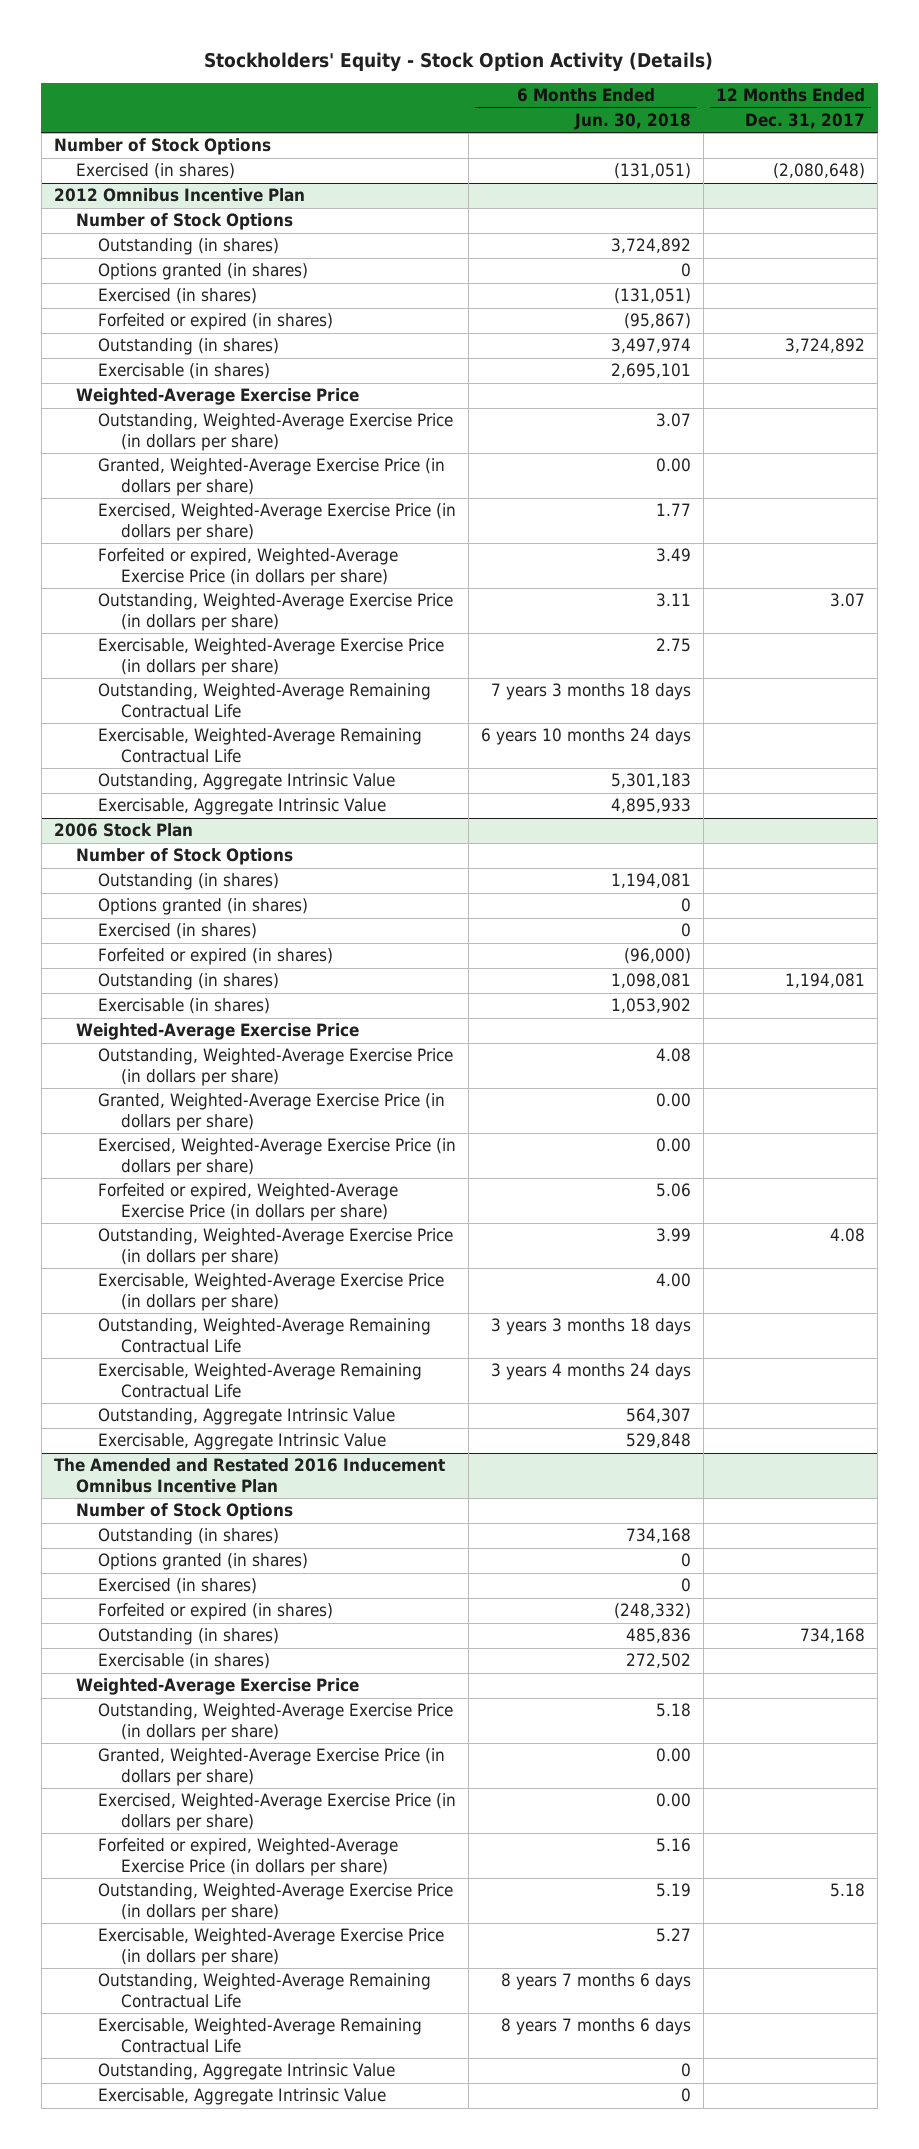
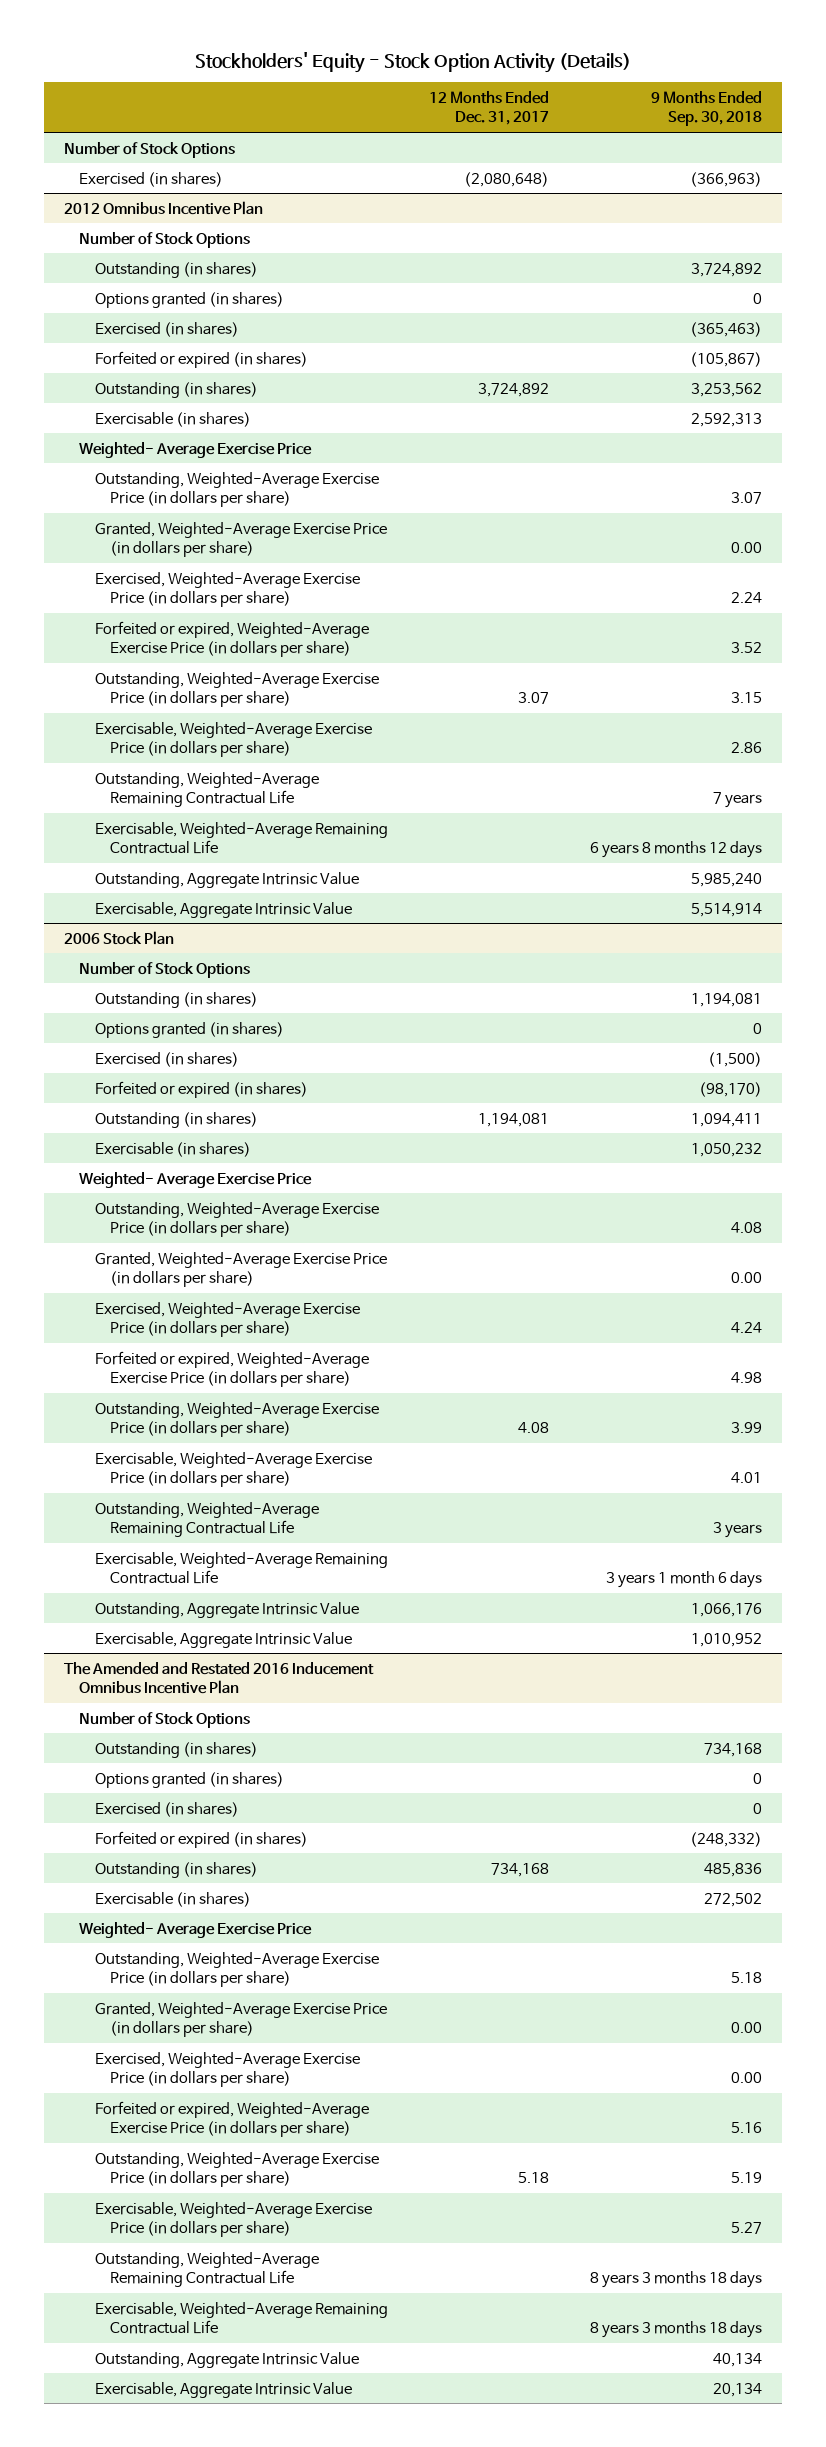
- | 6 Months Ended Jun. 30, 2018 | 12 Months Ended Dec. 31, 2017
+ | 12 Months Ended Dec. 31, 2017 | 9 Months Ended Sep. 30, 2018
@ 2012 Omnibus Incentive Plan
- Weighted-Average Exercise Price
+ Weighted- Average Exercise Price
@ 2006 Stock Plan
- Weighted-Average Exercise Price
+ Weighted- Average Exercise Price
@ The Amended and Restated 2016 Inducement Omnibus Incentive Plan
- Weighted-Average Exercise Price
+ Weighted- Average Exercise Price

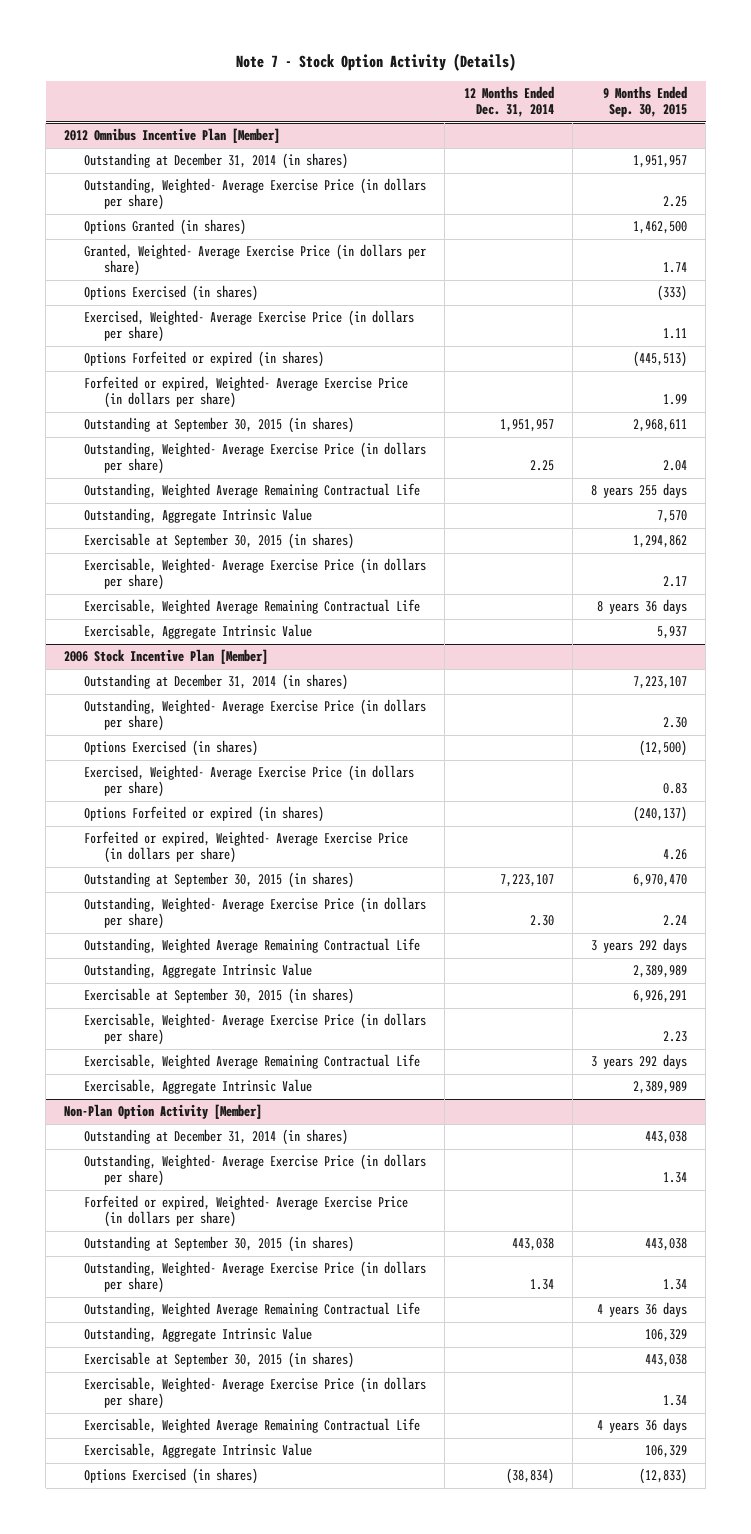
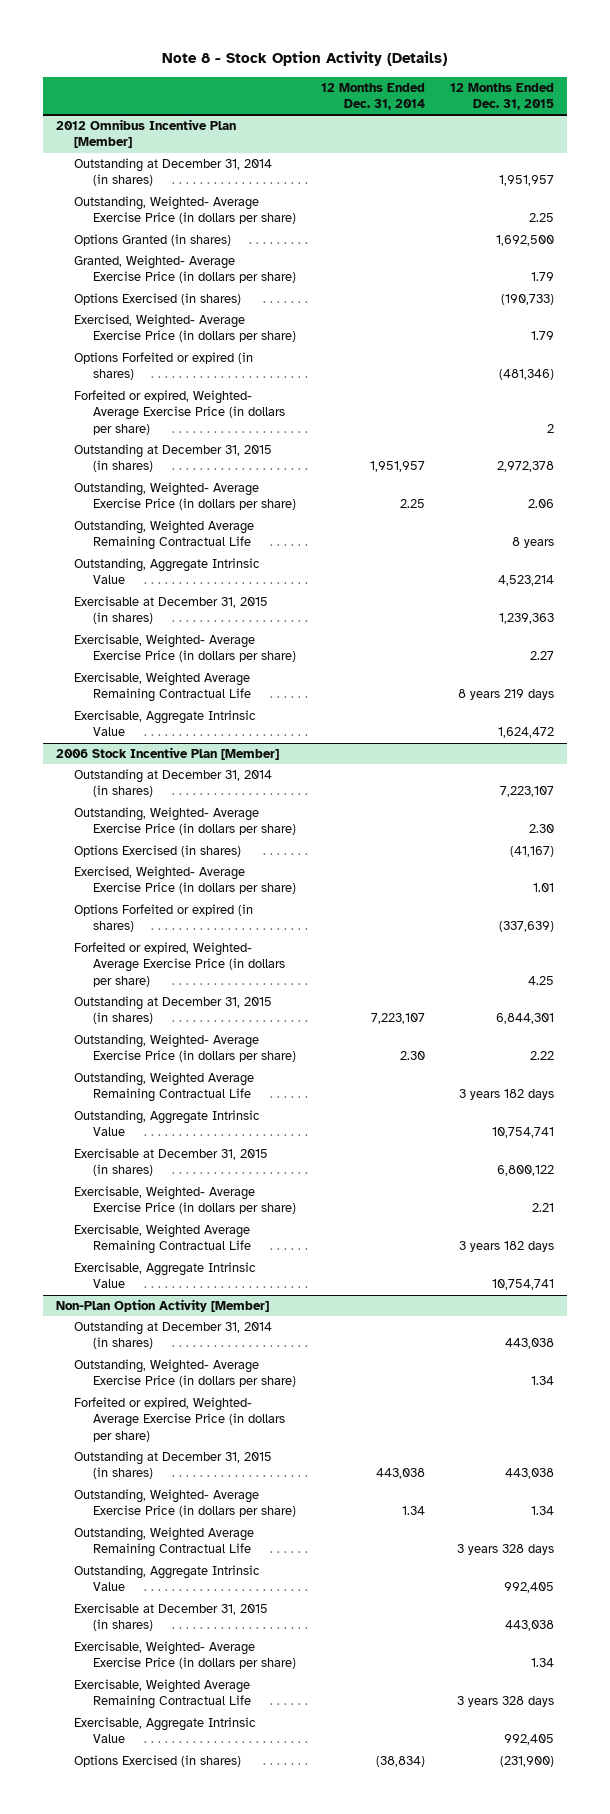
- Note 7 - Stock Option Activity (Details)
+ Note 8 - Stock Option Activity (Details)
- | 12 Months Ended Dec. 31, 2014 | 9 Months Ended Sep. 30, 2015
+ | 12 Months Ended Dec. 31, 2014 | 12 Months Ended Dec. 31, 2015
@ 2012 Omnibus Incentive Plan [Member]
- Outstanding at September 30, 2015 (in shares) | 1,951,957 | 2,968,611
+ Outstanding at December 31, 2015 (in shares) | 1,951,957 | 2,972,378
- Exercisable at September 30, 2015 (in shares) | | 1,294,862
+ Exercisable at December 31, 2015 (in shares) | | 1,239,363
@ 2006 Stock Incentive Plan [Member]
- Outstanding at September 30, 2015 (in shares) | 7,223,107 | 6,970,470
+ Outstanding at December 31, 2015 (in shares) | 7,223,107 | 6,844,301
- Exercisable at September 30, 2015 (in shares) | | 6,926,291
+ Exercisable at December 31, 2015 (in shares) | | 6,800,122
@ Non-Plan Option Activity [Member]
- Outstanding at September 30, 2015 (in shares) | 443,038 | 443,038
+ Outstanding at December 31, 2015 (in shares) | 443,038 | 443,038
- Exercisable at September 30, 2015 (in shares) | | 443,038
+ Exercisable at December 31, 2015 (in shares) | | 443,038

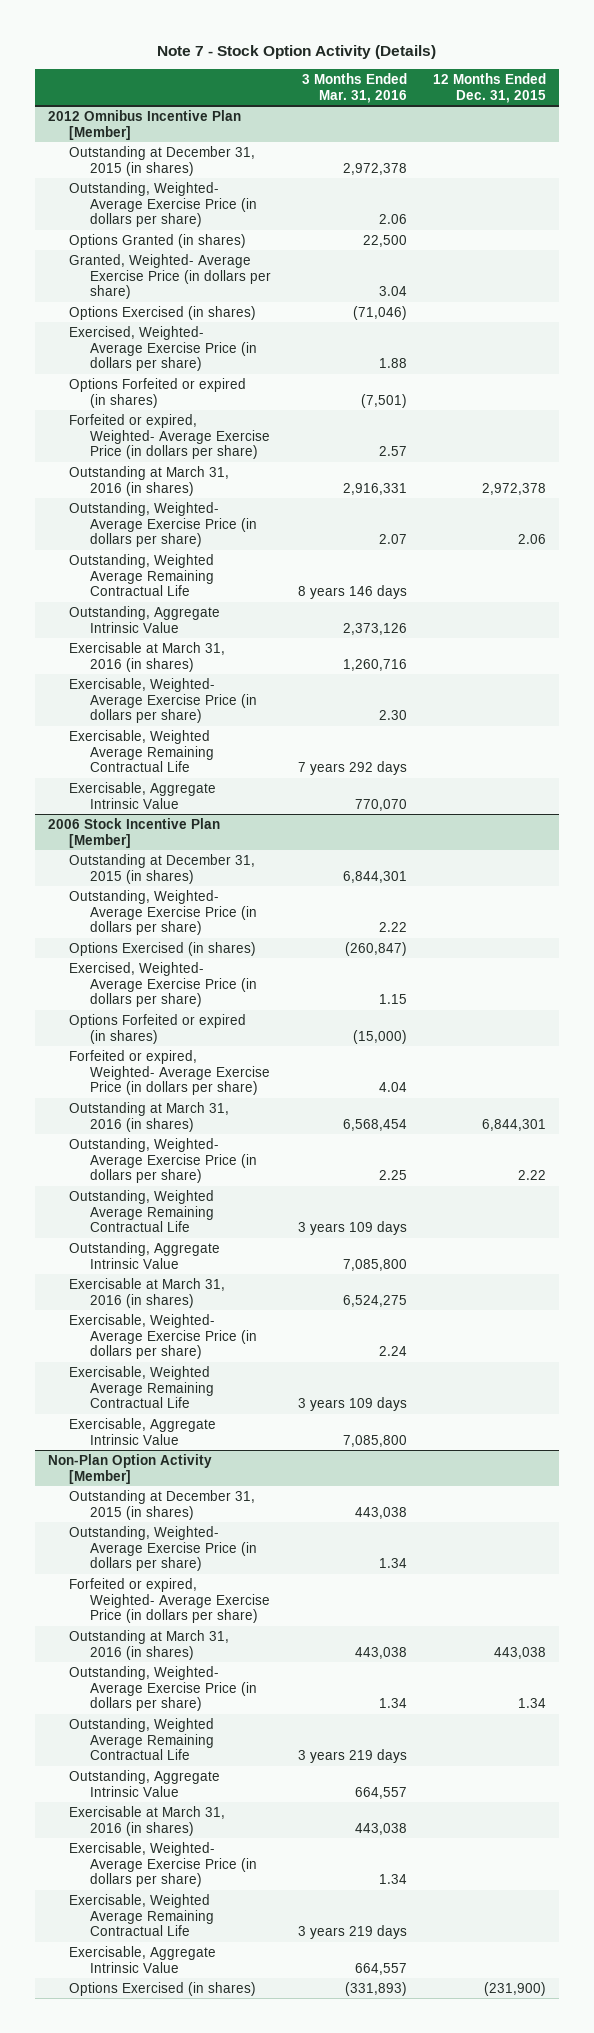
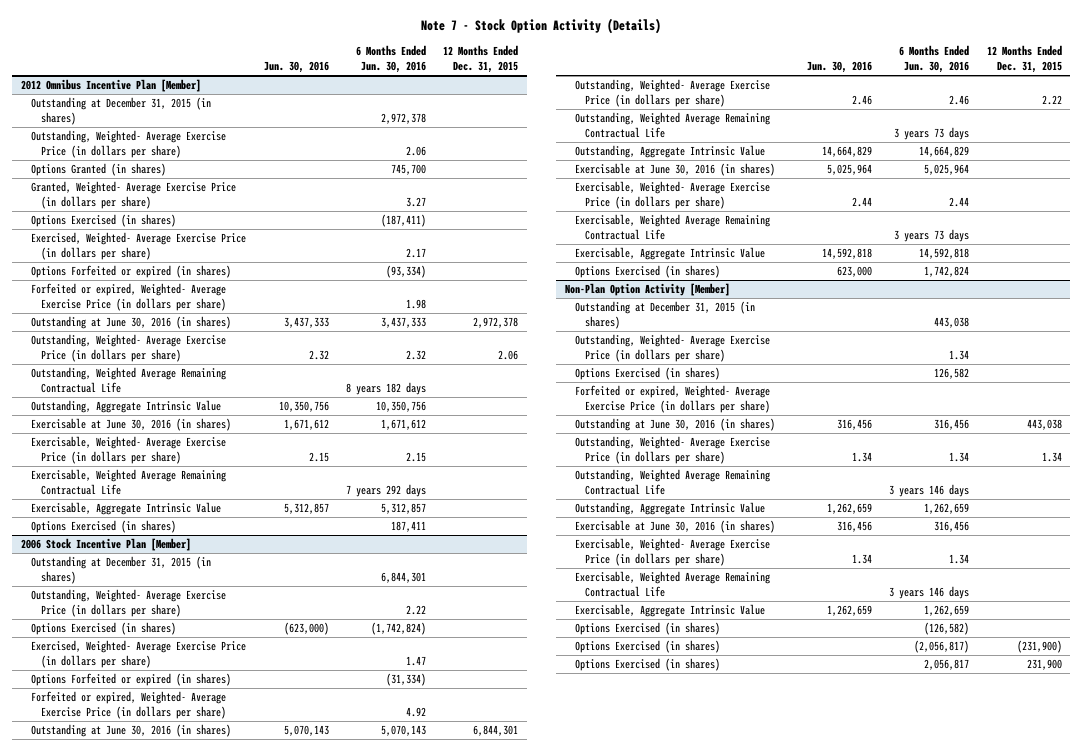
- | 3 Months Ended Mar. 31, 2016 | 12 Months Ended Dec. 31, 2015
+ | Jun. 30, 2016 | 6 Months Ended Jun. 30, 2016 | 12 Months Ended Dec. 31, 2015
@ 2012 Omnibus Incentive Plan [Member]
- Outstanding at March 31, 2016 (in shares) | 2,916,331 | 2,972,378
+ Outstanding at June 30, 2016 (in shares) | 3,437,333 | 3,437,333 | 2,972,378
- Exercisable at March 31, 2016 (in shares) | 1,260,716 |
+ Exercisable at June 30, 2016 (in shares) | 1,671,612 | 1,671,612 |
+ Options Exercised (in shares) | | 187,411 |
@ 2006 Stock Incentive Plan [Member]
- Outstanding at March 31, 2016 (in shares) | 6,568,454 | 6,844,301
+ Outstanding at June 30, 2016 (in shares) | 5,070,143 | 5,070,143 | 6,844,301
- Exercisable at March 31, 2016 (in shares) | 6,524,275 |
+ Exercisable at June 30, 2016 (in shares) | 5,025,964 | 5,025,964 |
+ Options Exercised (in shares) | 623,000 | 1,742,824 |
@ Non-Plan Option Activity [Member]
+ Options Exercised (in shares) | | 126,582 |
- Outstanding at March 31, 2016 (in shares) | 443,038 | 443,038
+ Outstanding at June 30, 2016 (in shares) | 316,456 | 316,456 | 443,038
- Exercisable at March 31, 2016 (in shares) | 443,038 |
+ Exercisable at June 30, 2016 (in shares) | 316,456 | 316,456 |
+ Options Exercised (in shares) | | (126,582) |
+ Options Exercised (in shares) | | 2,056,817 | 231,900

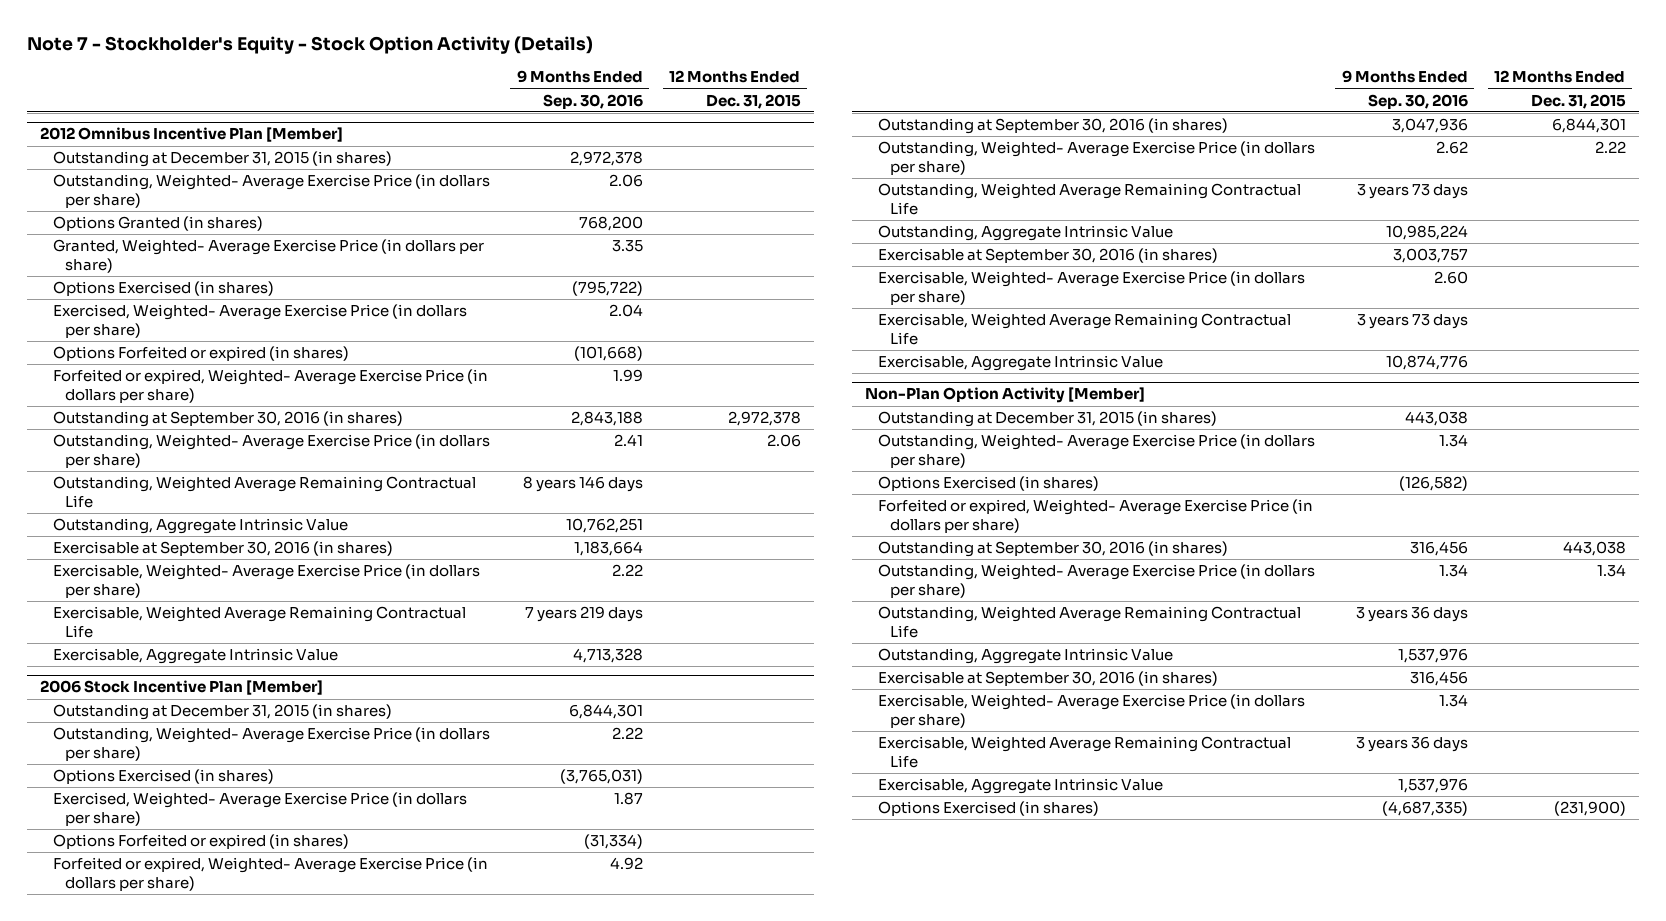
- Note 7 - Stock Option Activity (Details)
+ Note 7 - Stockholder's Equity - Stock Option Activity (Details)
- | Jun. 30, 2016 | 6 Months Ended Jun. 30, 2016 | 12 Months Ended Dec. 31, 2015
+ | 9 Months Ended Sep. 30, 2016 | 12 Months Ended Dec. 31, 2015
@ 2012 Omnibus Incentive Plan [Member]
- Outstanding at June 30, 2016 (in shares) | 3,437,333 | 3,437,333 | 2,972,378
+ Outstanding at September 30, 2016 (in shares) | 2,843,188 | 2,972,378
- Exercisable at June 30, 2016 (in shares) | 1,671,612 | 1,671,612 |
+ Exercisable at September 30, 2016 (in shares) | 1,183,664 |
- Options Exercised (in shares) | | 187,411 |
@ 2006 Stock Incentive Plan [Member]
- Outstanding at June 30, 2016 (in shares) | 5,070,143 | 5,070,143 | 6,844,301
+ Outstanding at September 30, 2016 (in shares) | 3,047,936 | 6,844,301
- Exercisable at June 30, 2016 (in shares) | 5,025,964 | 5,025,964 |
+ Exercisable at September 30, 2016 (in shares) | 3,003,757 |
- Options Exercised (in shares) | 623,000 | 1,742,824 |
@ Non-Plan Option Activity [Member]
- Outstanding at June 30, 2016 (in shares) | 316,456 | 316,456 | 443,038
+ Outstanding at September 30, 2016 (in shares) | 316,456 | 443,038
- Exercisable at June 30, 2016 (in shares) | 316,456 | 316,456 |
+ Exercisable at September 30, 2016 (in shares) | 316,456 |
- Options Exercised (in shares) | | (126,582) |
- Options Exercised (in shares) | | 2,056,817 | 231,900

